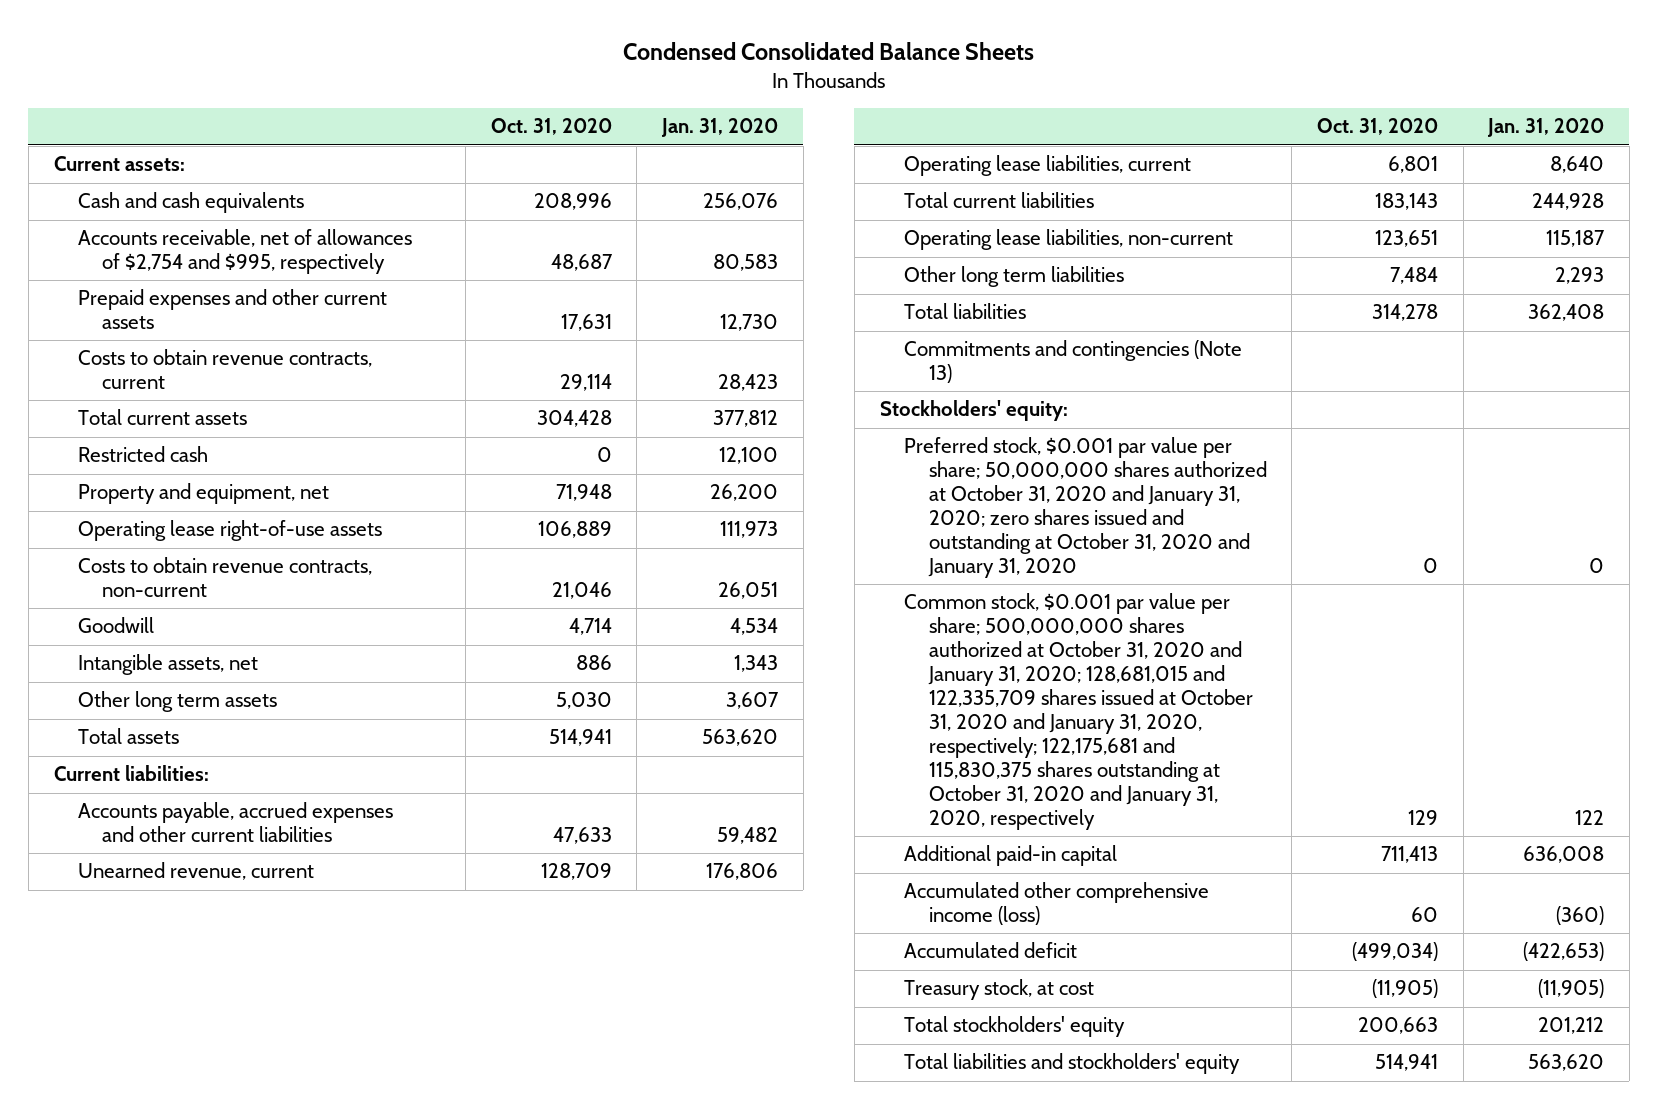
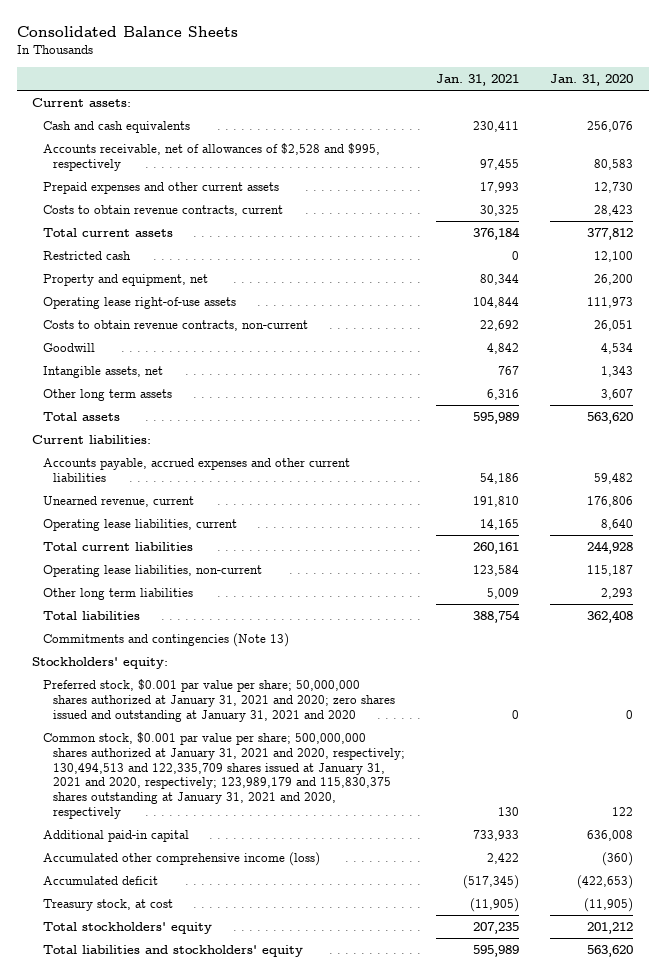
- Condensed Consolidated Balance Sheets
+ Consolidated Balance Sheets
- | Oct. 31, 2020 | Jan. 31, 2020
+ | Jan. 31, 2021 | Jan. 31, 2020
- Accounts receivable, net of allowances of $2,754 and $995, respectively | 48,687 | 80,583
+ Accounts receivable, net of allowances of $2,528 and $995, respectively | 97,455 | 80,583
- Preferred stock, $0.001 par value per share; 50,000,000 shares authorized at October 31, 2020 and January 31, 2020; zero shares issued and outstanding at October 31, 2020 and January 31, 2020 | 0 | 0
- Common stock, $0.001 par value per share; 500,000,000 shares authorized at October 31, 2020 and January 31, 2020; 128,681,015 and 122,335,709 shares issued at October 31, 2020 and January 31, 2020, respectively; 122,175,681 and 115,830,375 shares outstanding at October 31, 2020 and January 31, 2020, respectively | 129 | 122
+ Preferred stock, $0.001 par value per share; 50,000,000 shares authorized at January 31, 2021 and 2020; zero shares issued and outstanding at January 31, 2021 and 2020 | 0 | 0
+ Common stock, $0.001 par value per share; 500,000,000 shares authorized at January 31, 2021 and 2020, respectively; 130,494,513 and 122,335,709 shares issued at January 31, 2021 and 2020, respectively; 123,989,179 and 115,830,375 shares outstanding at January 31, 2021 and 2020, respectively | 130 | 122

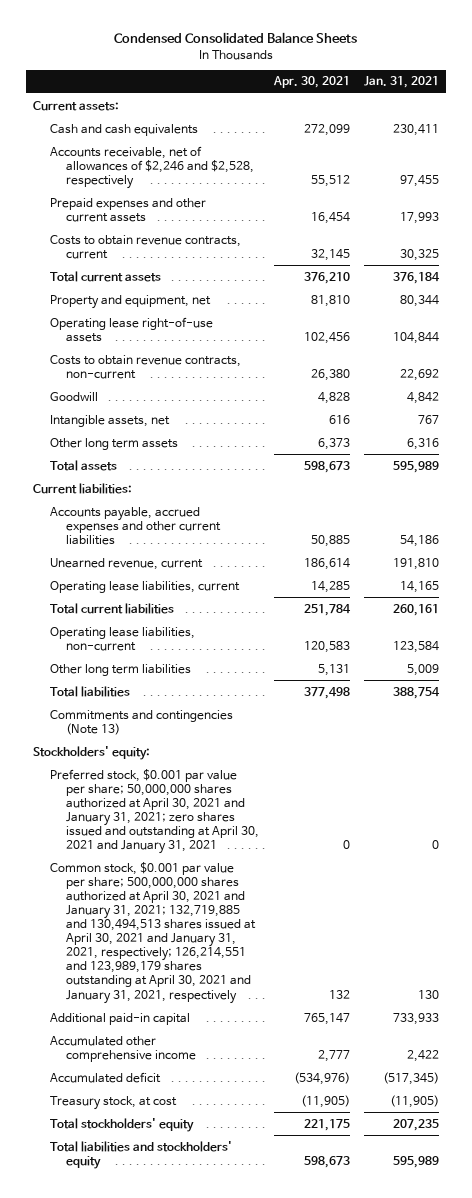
- Consolidated Balance Sheets
+ Condensed Consolidated Balance Sheets
- | Jan. 31, 2021 | Jan. 31, 2020
+ | Apr. 30, 2021 | Jan. 31, 2021
- Accounts receivable, net of allowances of $2,528 and $995, respectively | 97,455 | 80,583
+ Accounts receivable, net of allowances of $2,246 and $2,528, respectively | 55,512 | 97,455
- Restricted cash | 0 | 12,100
- Preferred stock, $0.001 par value per share; 50,000,000 shares authorized at January 31, 2021 and 2020; zero shares issued and outstanding at January 31, 2021 and 2020 | 0 | 0
- Common stock, $0.001 par value per share; 500,000,000 shares authorized at January 31, 2021 and 2020, respectively; 130,494,513 and 122,335,709 shares issued at January 31, 2021 and 2020, respectively; 123,989,179 and 115,830,375 shares outstanding at January 31, 2021 and 2020, respectively | 130 | 122
+ Preferred stock, $0.001 par value per share; 50,000,000 shares authorized at April 30, 2021 and January 31, 2021; zero shares issued and outstanding at April 30, 2021 and January 31, 2021 | 0 | 0
+ Common stock, $0.001 par value per share; 500,000,000 shares authorized at April 30, 2021 and January 31, 2021; 132,719,885 and 130,494,513 shares issued at April 30, 2021 and January 31, 2021, respectively; 126,214,551 and 123,989,179 shares outstanding at April 30, 2021 and January 31, 2021, respectively | 132 | 130
- Accumulated other comprehensive income (loss) | 2,422 | (360)
+ Accumulated other comprehensive income | 2,777 | 2,422

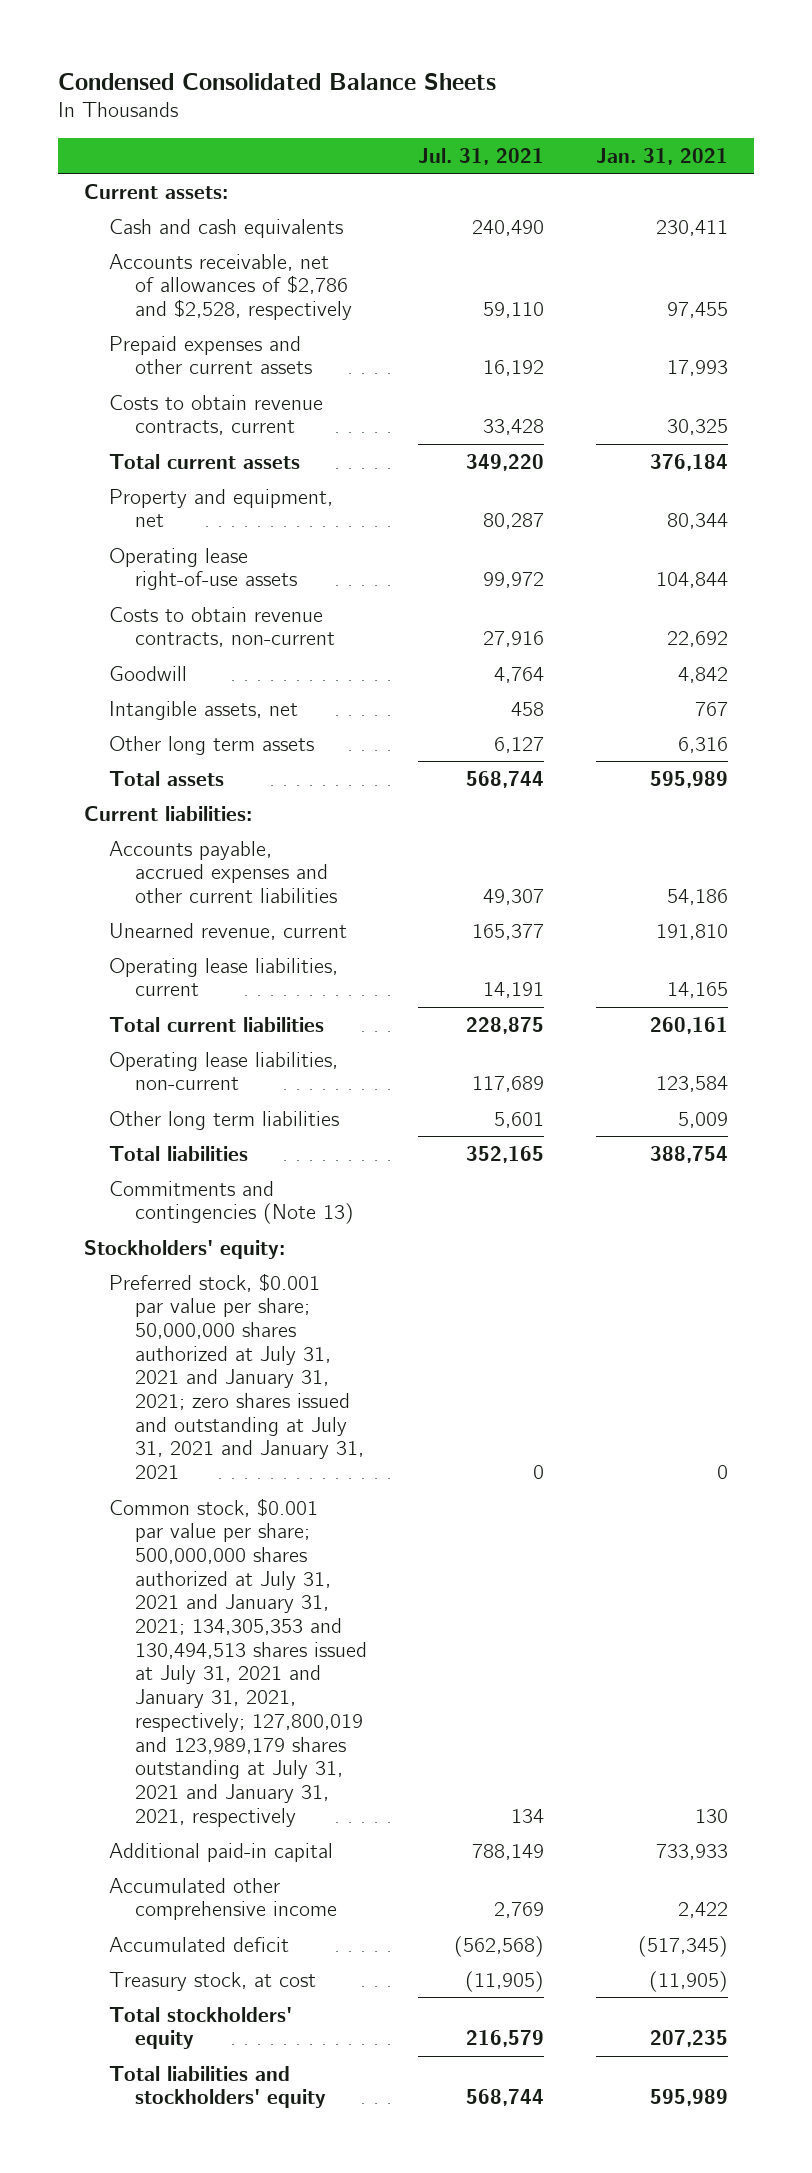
- | Apr. 30, 2021 | Jan. 31, 2021
+ | Jul. 31, 2021 | Jan. 31, 2021
- Accounts receivable, net of allowances of $2,246 and $2,528, respectively | 55,512 | 97,455
+ Accounts receivable, net of allowances of $2,786 and $2,528, respectively | 59,110 | 97,455
- Preferred stock, $0.001 par value per share; 50,000,000 shares authorized at April 30, 2021 and January 31, 2021; zero shares issued and outstanding at April 30, 2021 and January 31, 2021 | 0 | 0
- Common stock, $0.001 par value per share; 500,000,000 shares authorized at April 30, 2021 and January 31, 2021; 132,719,885 and 130,494,513 shares issued at April 30, 2021 and January 31, 2021, respectively; 126,214,551 and 123,989,179 shares outstanding at April 30, 2021 and January 31, 2021, respectively | 132 | 130
+ Preferred stock, $0.001 par value per share; 50,000,000 shares authorized at July 31, 2021 and January 31, 2021; zero shares issued and outstanding at July 31, 2021 and January 31, 2021 | 0 | 0
+ Common stock, $0.001 par value per share; 500,000,000 shares authorized at July 31, 2021 and January 31, 2021; 134,305,353 and 130,494,513 shares issued at July 31, 2021 and January 31, 2021, respectively; 127,800,019 and 123,989,179 shares outstanding at July 31, 2021 and January 31, 2021, respectively | 134 | 130

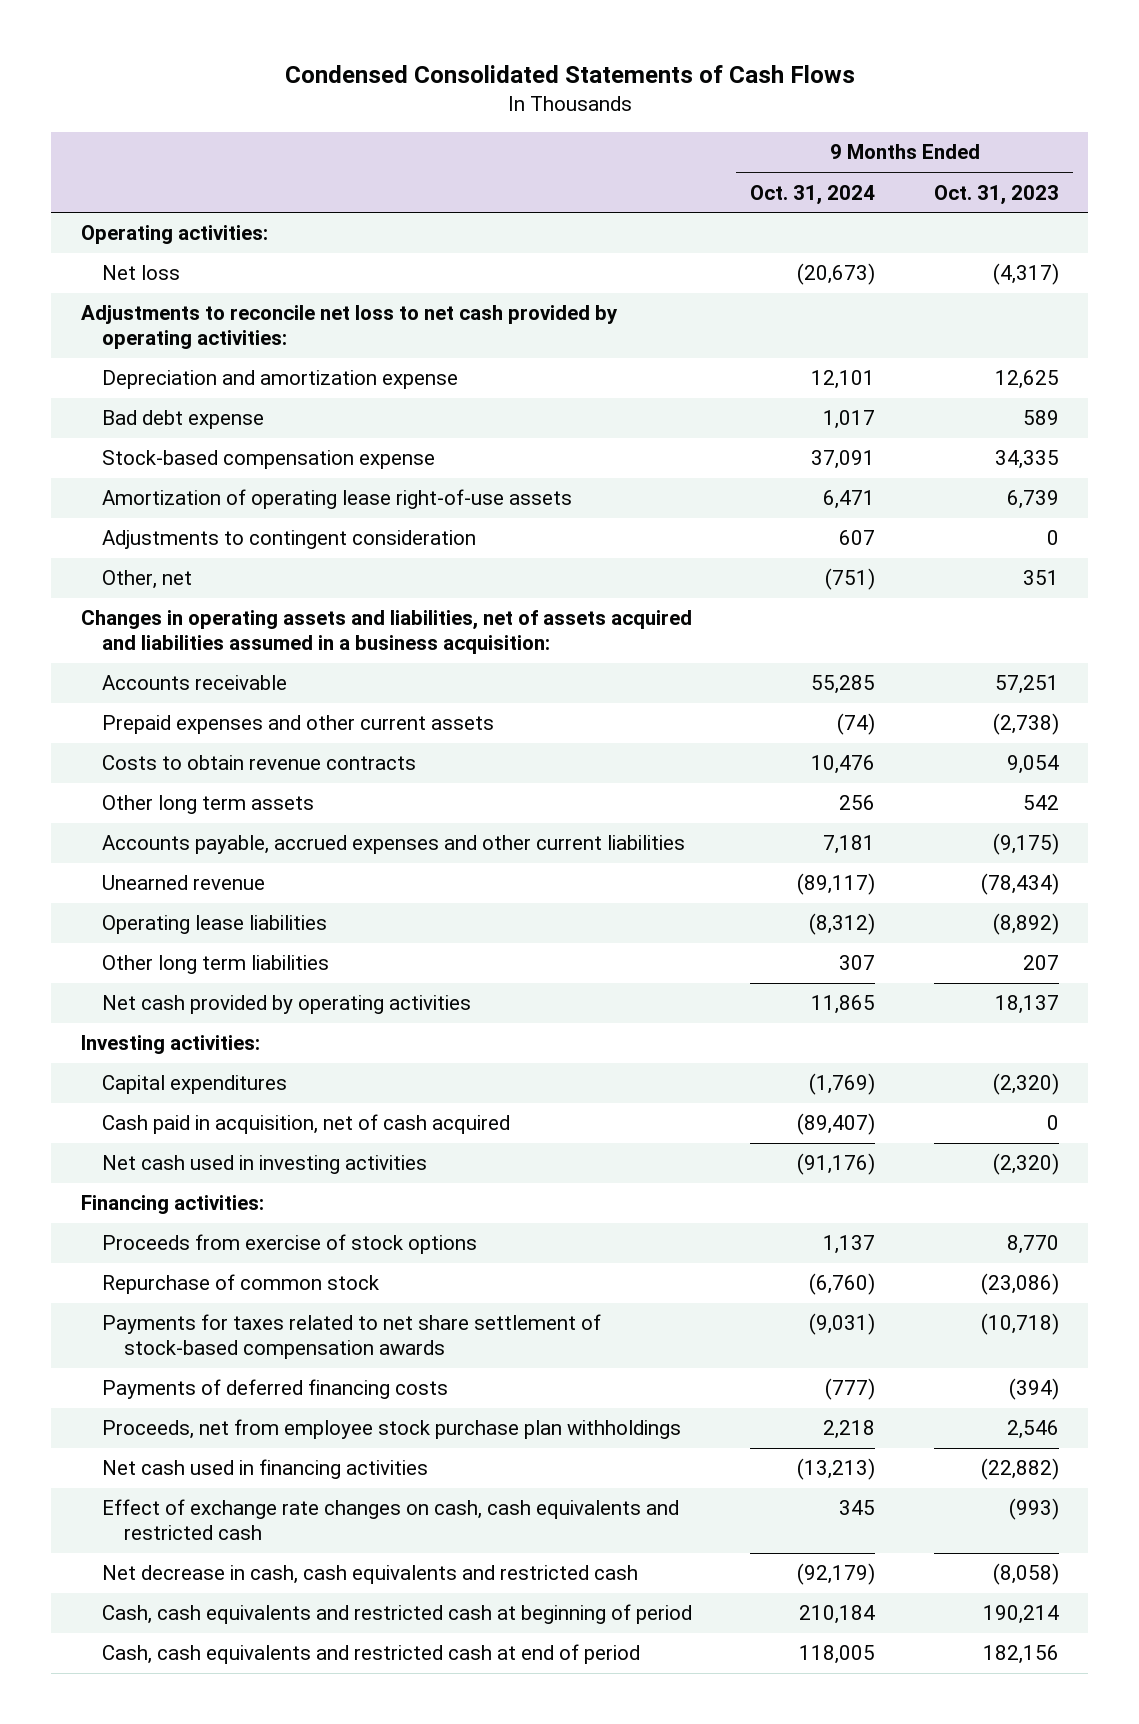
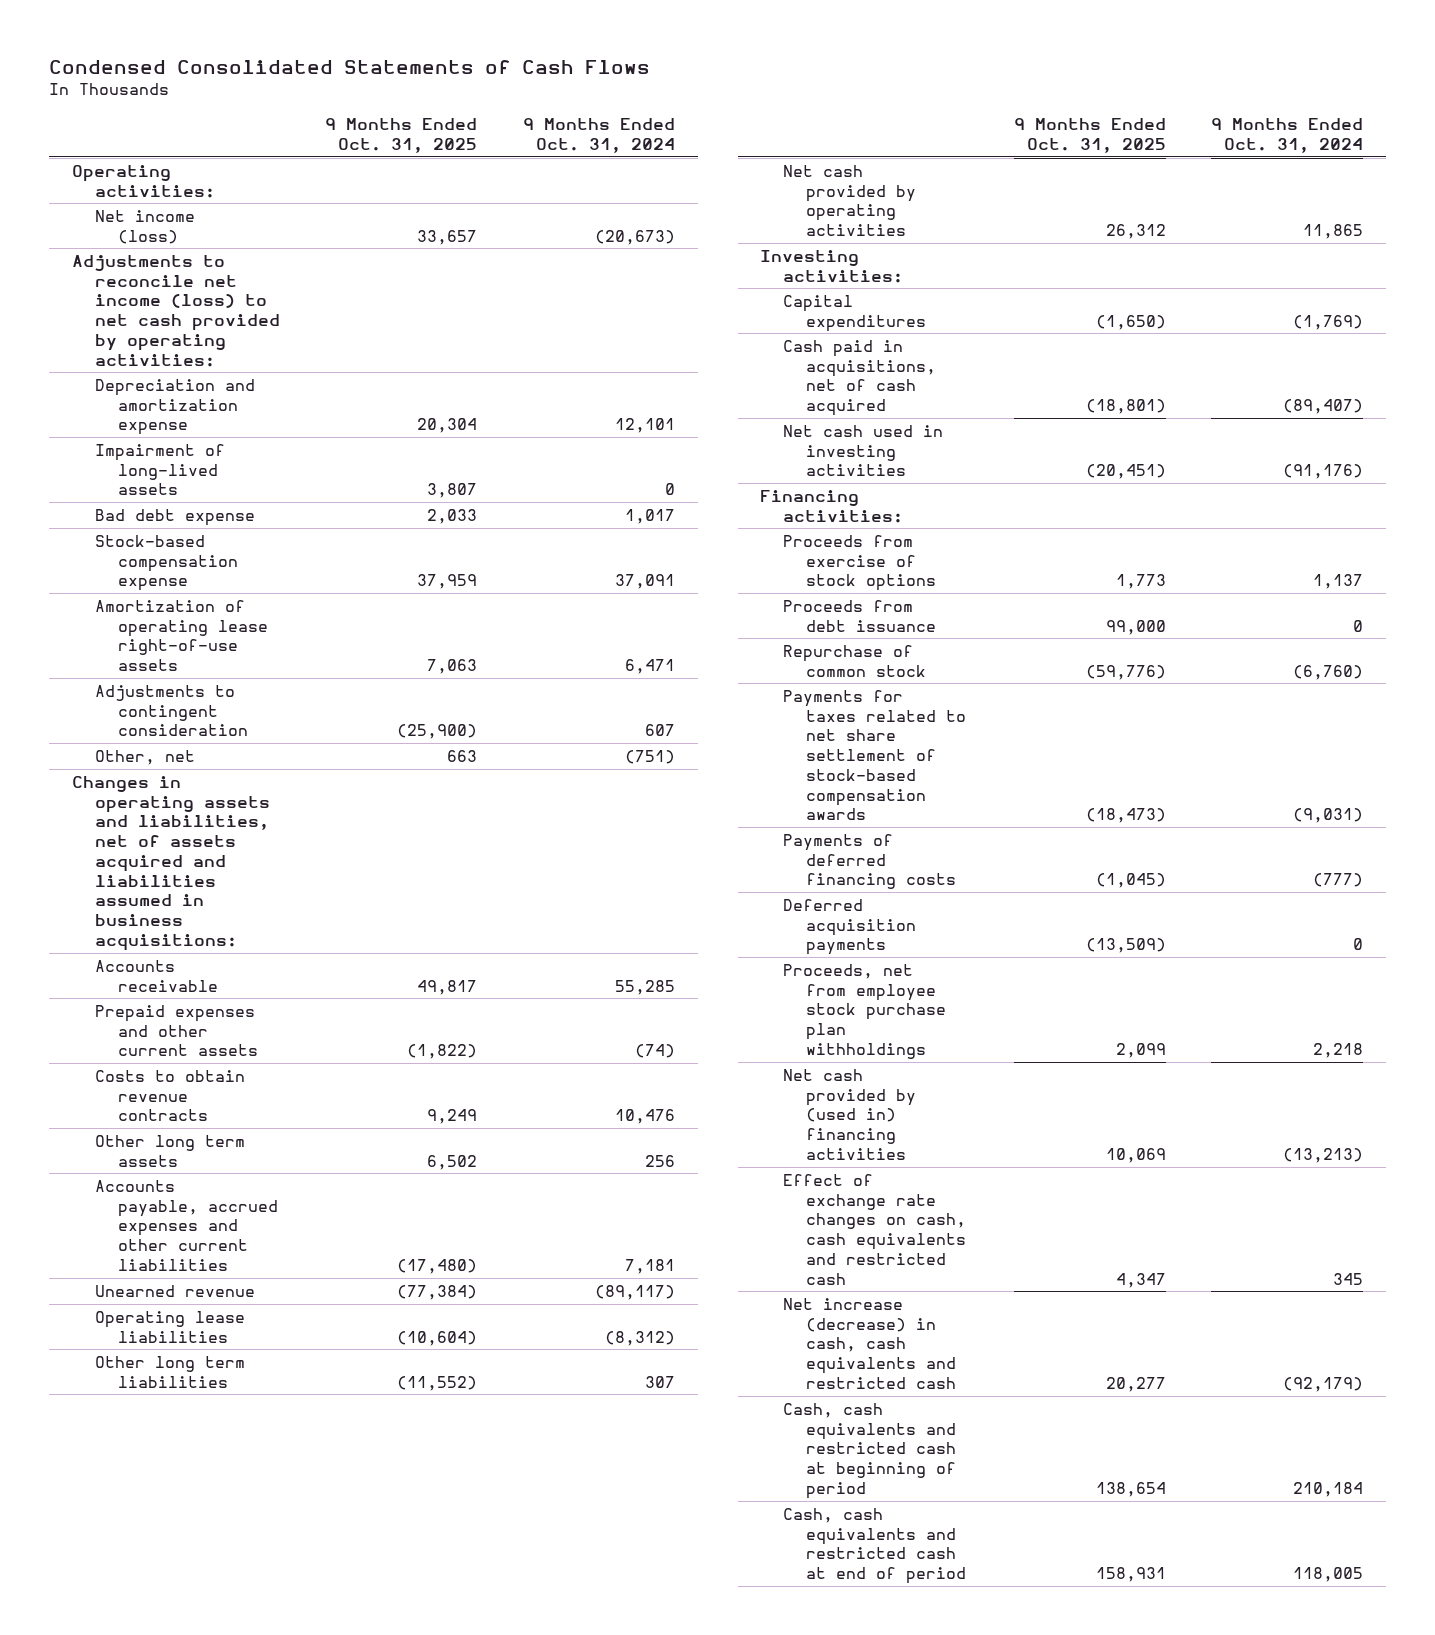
- | 9 Months Ended Oct. 31, 2024 | 9 Months Ended Oct. 31, 2023
+ | 9 Months Ended Oct. 31, 2025 | 9 Months Ended Oct. 31, 2024
- Net loss | (20,673) | (4,317)
- Adjustments to reconcile net loss to net cash provided by operating activities:
+ Net income (loss) | 33,657 | (20,673)
+ Adjustments to reconcile net income (loss) to net cash provided by operating activities:
+ Impairment of long-lived assets | 3,807 | 0
- Changes in operating assets and liabilities, net of assets acquired and liabilities assumed in a business acquisition:
+ Changes in operating assets and liabilities, net of assets acquired and liabilities assumed in business acquisitions:
- Cash paid in acquisition, net of cash acquired | (89,407) | 0
+ Cash paid in acquisitions, net of cash acquired | (18,801) | (89,407)
+ Proceeds from debt issuance | 99,000 | 0
+ Deferred acquisition payments | (13,509) | 0
- Net cash used in financing activities | (13,213) | (22,882)
+ Net cash provided by (used in) financing activities | 10,069 | (13,213)
- Net decrease in cash, cash equivalents and restricted cash | (92,179) | (8,058)
+ Net increase (decrease) in cash, cash equivalents and restricted cash | 20,277 | (92,179)

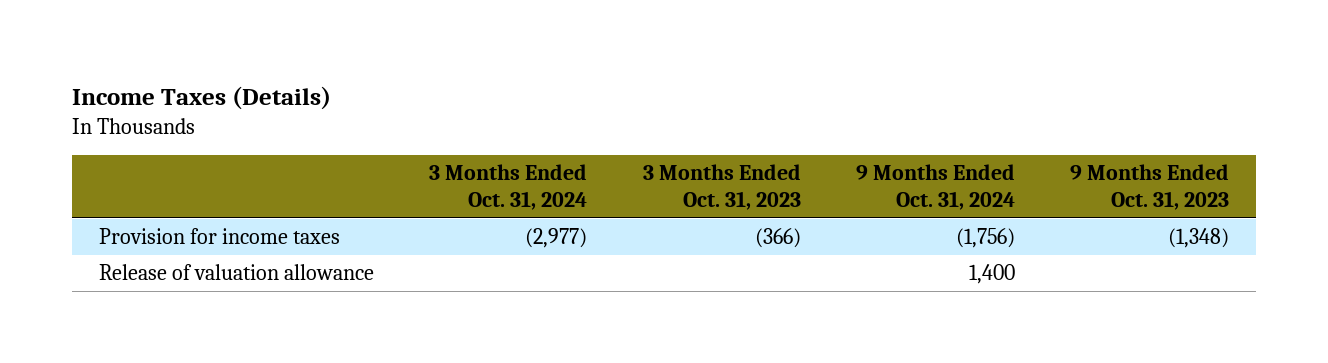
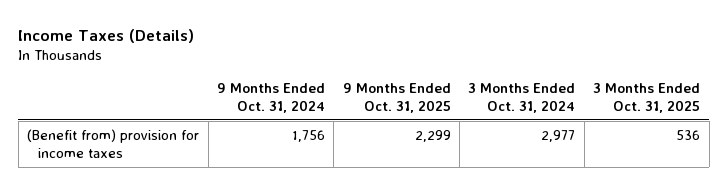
- | 3 Months Ended Oct. 31, 2024 | 3 Months Ended Oct. 31, 2023 | 9 Months Ended Oct. 31, 2024 | 9 Months Ended Oct. 31, 2023
+ | 9 Months Ended Oct. 31, 2024 | 9 Months Ended Oct. 31, 2025 | 3 Months Ended Oct. 31, 2024 | 3 Months Ended Oct. 31, 2025
- Provision for income taxes | (2,977) | (366) | (1,756) | (1,348)
- Release of valuation allowance | | | 1,400 |
+ (Benefit from) provision for income taxes | 1,756 | 2,299 | 2,977 | 536

